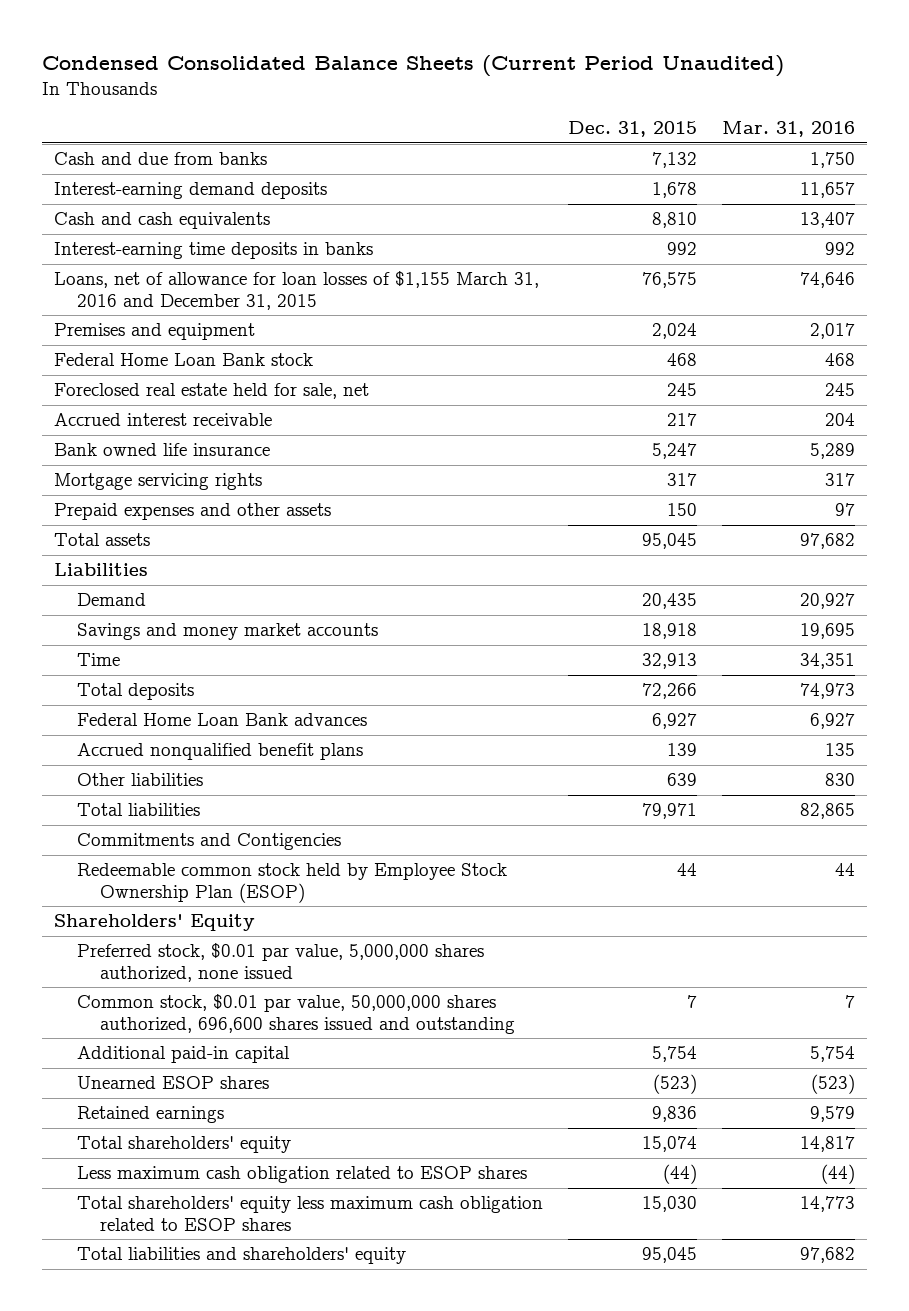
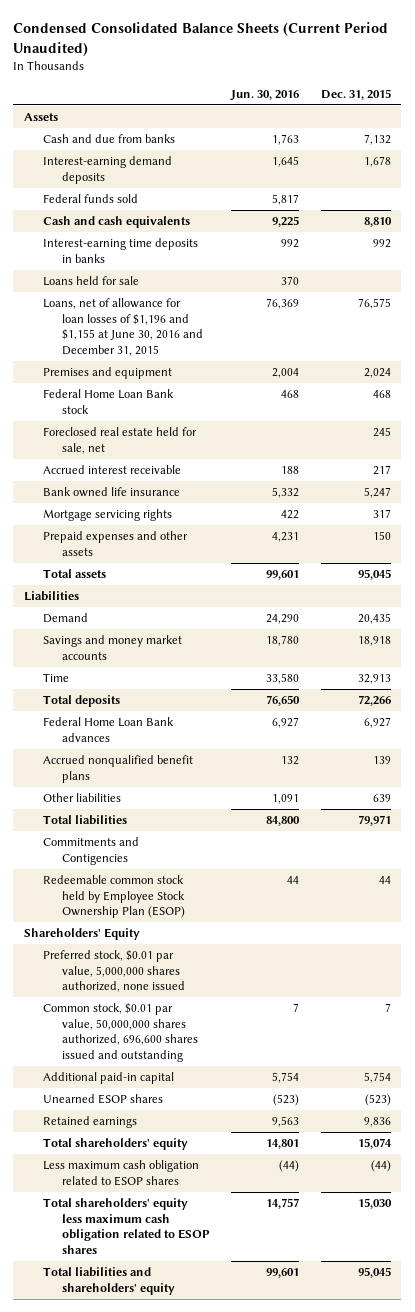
- | Dec. 31, 2015 | Mar. 31, 2016
+ | Jun. 30, 2016 | Dec. 31, 2015
+ Assets
+ Federal funds sold | 5,817 |
- Loans, net of allowance for loan losses of $1,155 March 31, 2016 and December 31, 2015 | 76,575 | 74,646
+ Loans held for sale | 370 |
+ Loans, net of allowance for loan losses of $1,196 and $1,155 at June 30, 2016 and December 31, 2015 | 76,369 | 76,575

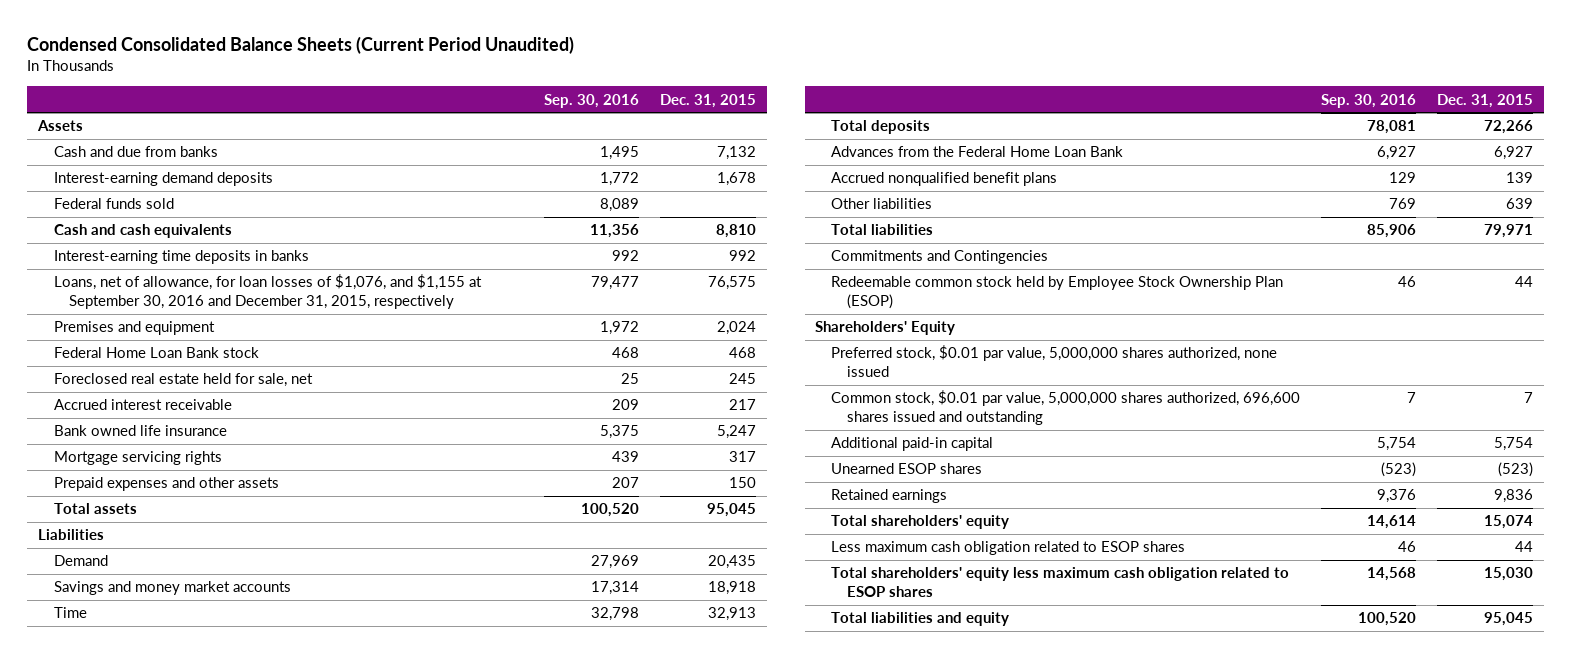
- | Jun. 30, 2016 | Dec. 31, 2015
+ | Sep. 30, 2016 | Dec. 31, 2015
- Loans held for sale | 370 |
- Loans, net of allowance for loan losses of $1,196 and $1,155 at June 30, 2016 and December 31, 2015 | 76,369 | 76,575
+ Loans, net of allowance, for loan losses of $1,076, and $1,155 at September 30, 2016 and December 31, 2015, respectively | 79,477 | 76,575
- Federal Home Loan Bank advances | 6,927 | 6,927
+ Advances from the Federal Home Loan Bank | 6,927 | 6,927
- Commitments and Contigencies
+ Commitments and Contingencies
- Common stock, $0.01 par value, 50,000,000 shares authorized, 696,600 shares issued and outstanding | 7 | 7
+ Common stock, $0.01 par value, 5,000,000 shares authorized, 696,600 shares issued and outstanding | 7 | 7
- Less maximum cash obligation related to ESOP shares | (44) | (44)
+ Less maximum cash obligation related to ESOP shares | 46 | 44
- Total liabilities and shareholders' equity | 99,601 | 95,045
+ Total liabilities and equity | 100,520 | 95,045

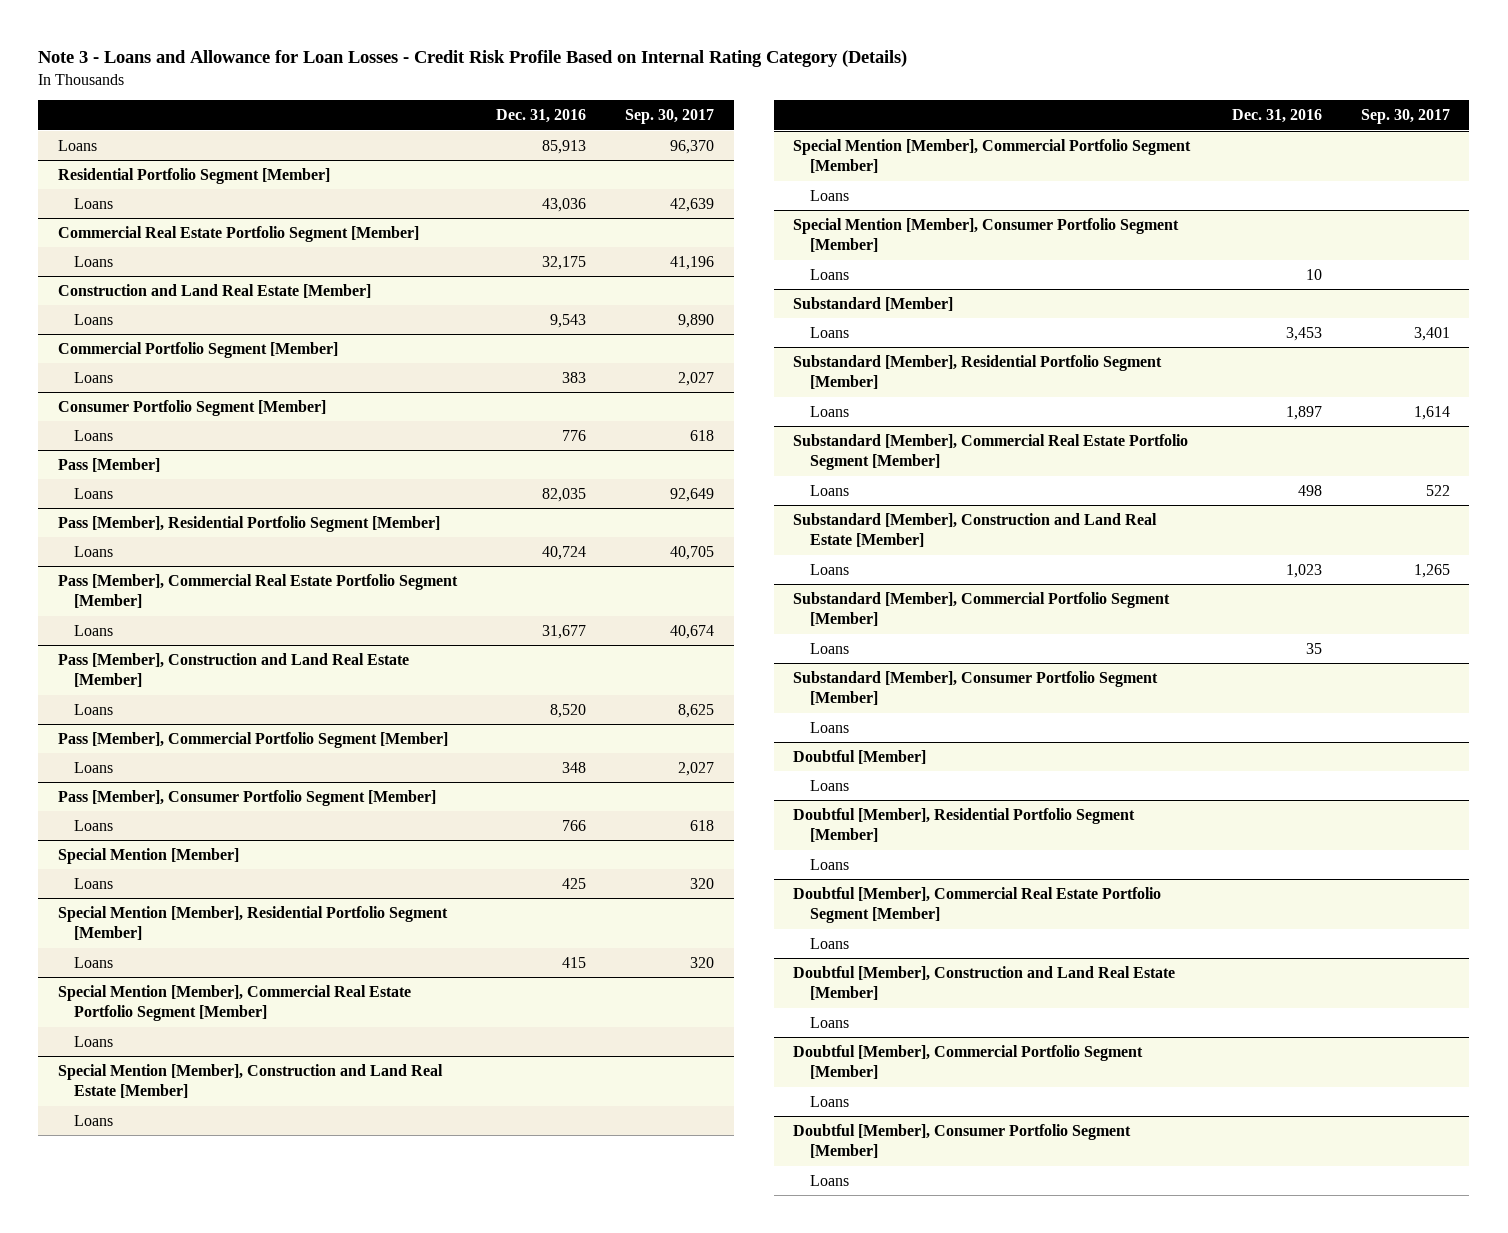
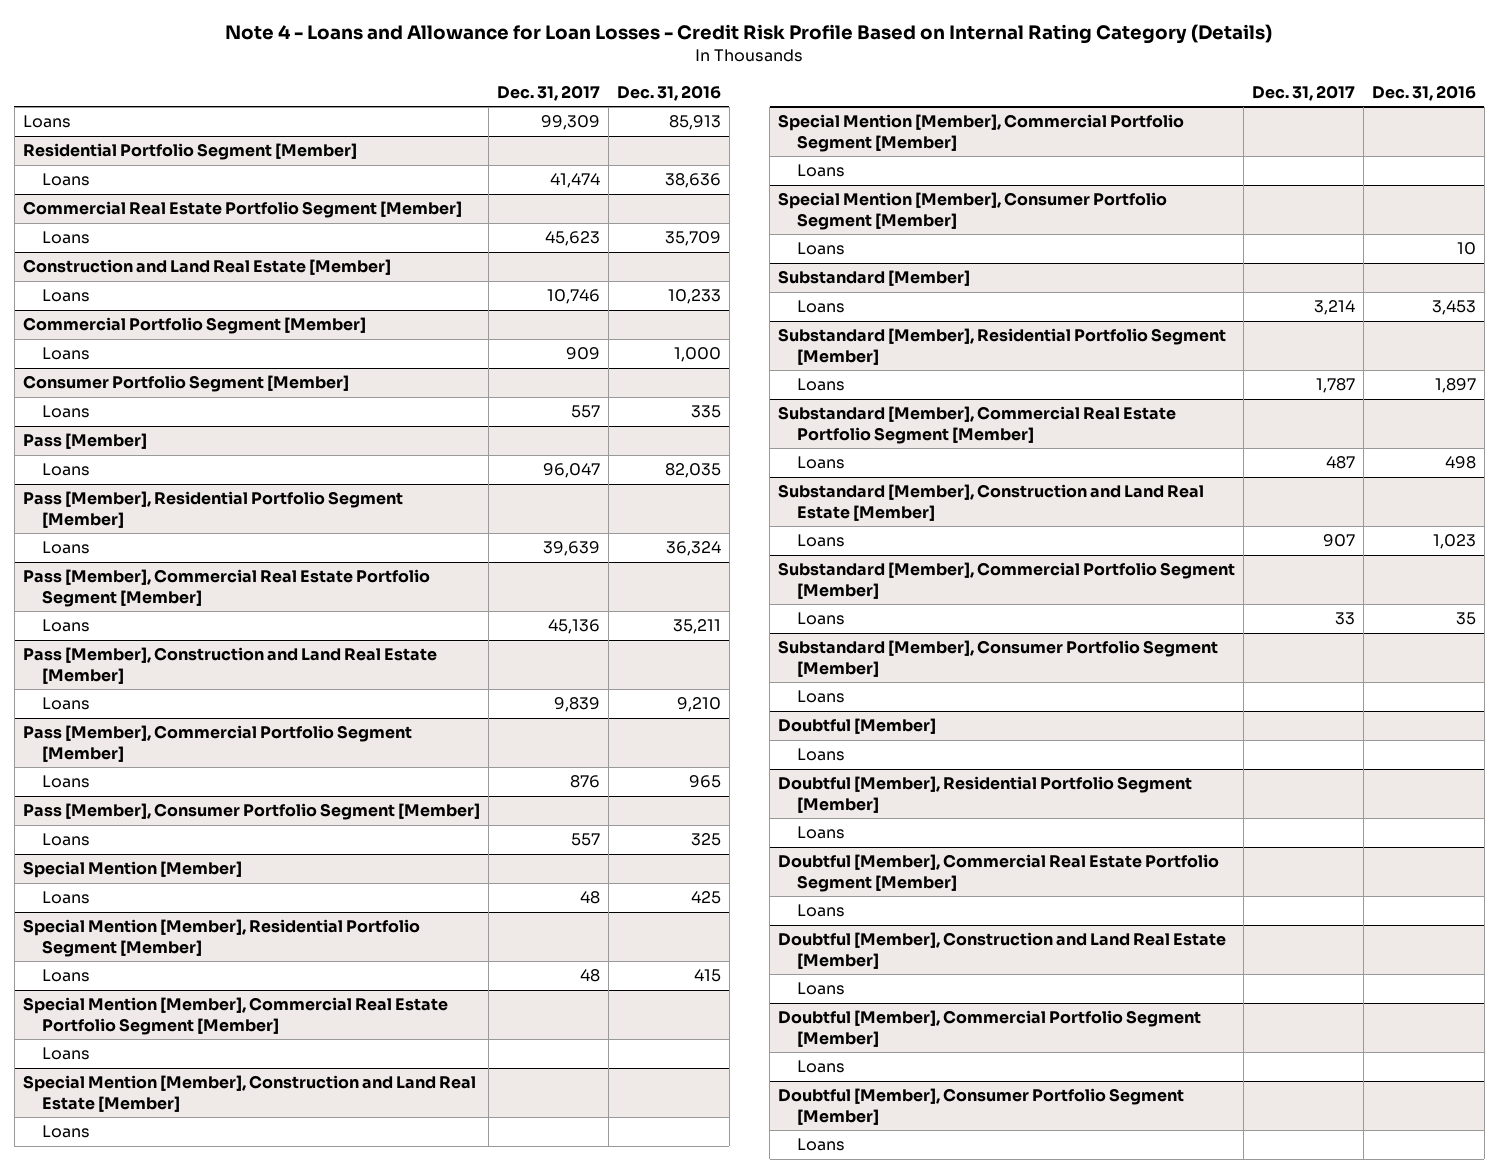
- Note 3 - Loans and Allowance for Loan Losses - Credit Risk Profile Based on Internal Rating Category (Details)
+ Note 4 - Loans and Allowance for Loan Losses - Credit Risk Profile Based on Internal Rating Category (Details)
- | Dec. 31, 2016 | Sep. 30, 2017
+ | Dec. 31, 2017 | Dec. 31, 2016
@ Residential Portfolio Segment [Member]
- Loans | 43,036 | 42,639
+ Loans | 41,474 | 38,636
@ Commercial Real Estate Portfolio Segment [Member]
- Loans | 32,175 | 41,196
+ Loans | 45,623 | 35,709
@ Construction and Land Real Estate [Member]
- Loans | 9,543 | 9,890
+ Loans | 10,746 | 10,233
@ Commercial Portfolio Segment [Member]
- Loans | 383 | 2,027
+ Loans | 909 | 1,000
@ Consumer Portfolio Segment [Member]
- Loans | 776 | 618
+ Loans | 557 | 335
@ Pass [Member], Residential Portfolio Segment [Member]
- Loans | 40,724 | 40,705
+ Loans | 39,639 | 36,324
@ Pass [Member], Commercial Real Estate Portfolio Segment [Member]
- Loans | 31,677 | 40,674
+ Loans | 45,136 | 35,211
@ Pass [Member], Construction and Land Real Estate [Member]
- Loans | 8,520 | 8,625
+ Loans | 9,839 | 9,210
@ Pass [Member], Commercial Portfolio Segment [Member]
- Loans | 348 | 2,027
+ Loans | 876 | 965
@ Pass [Member], Consumer Portfolio Segment [Member]
- Loans | 766 | 618
+ Loans | 557 | 325

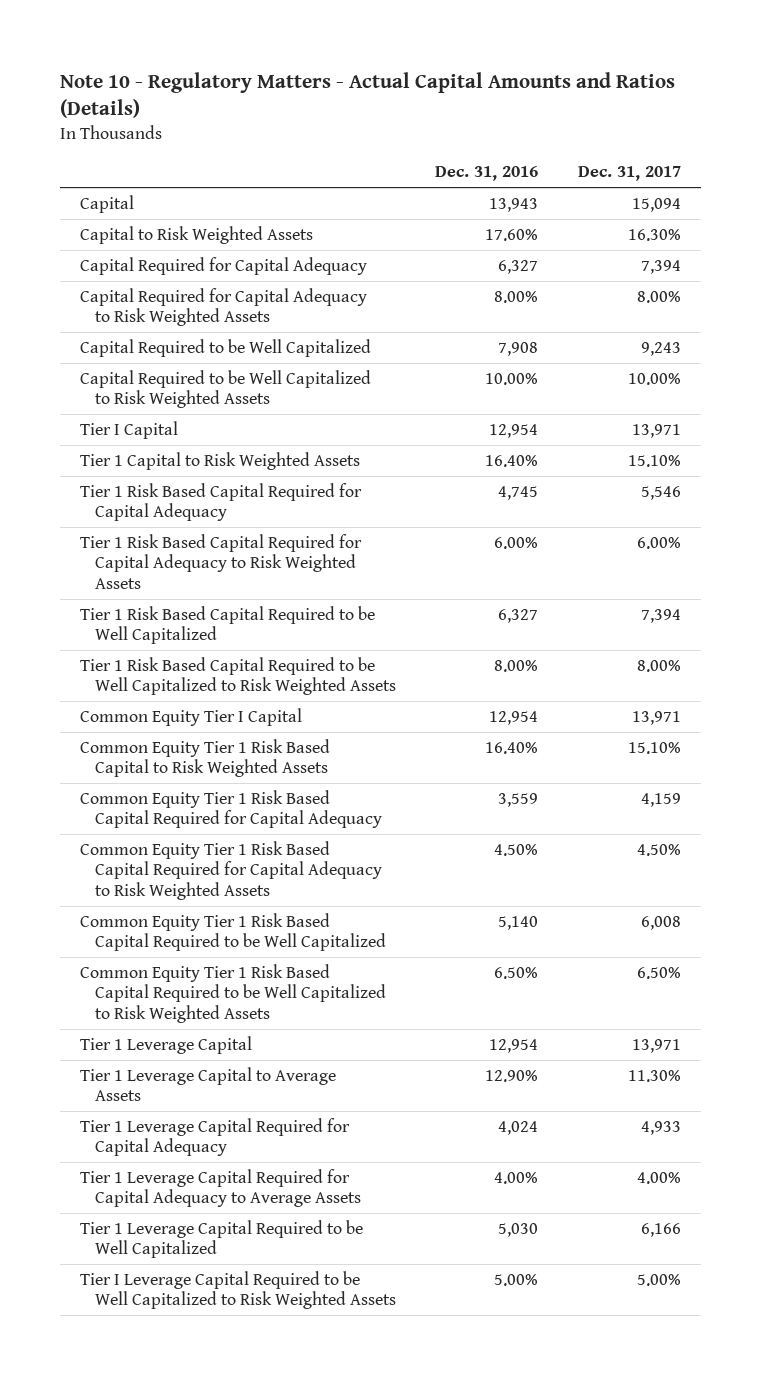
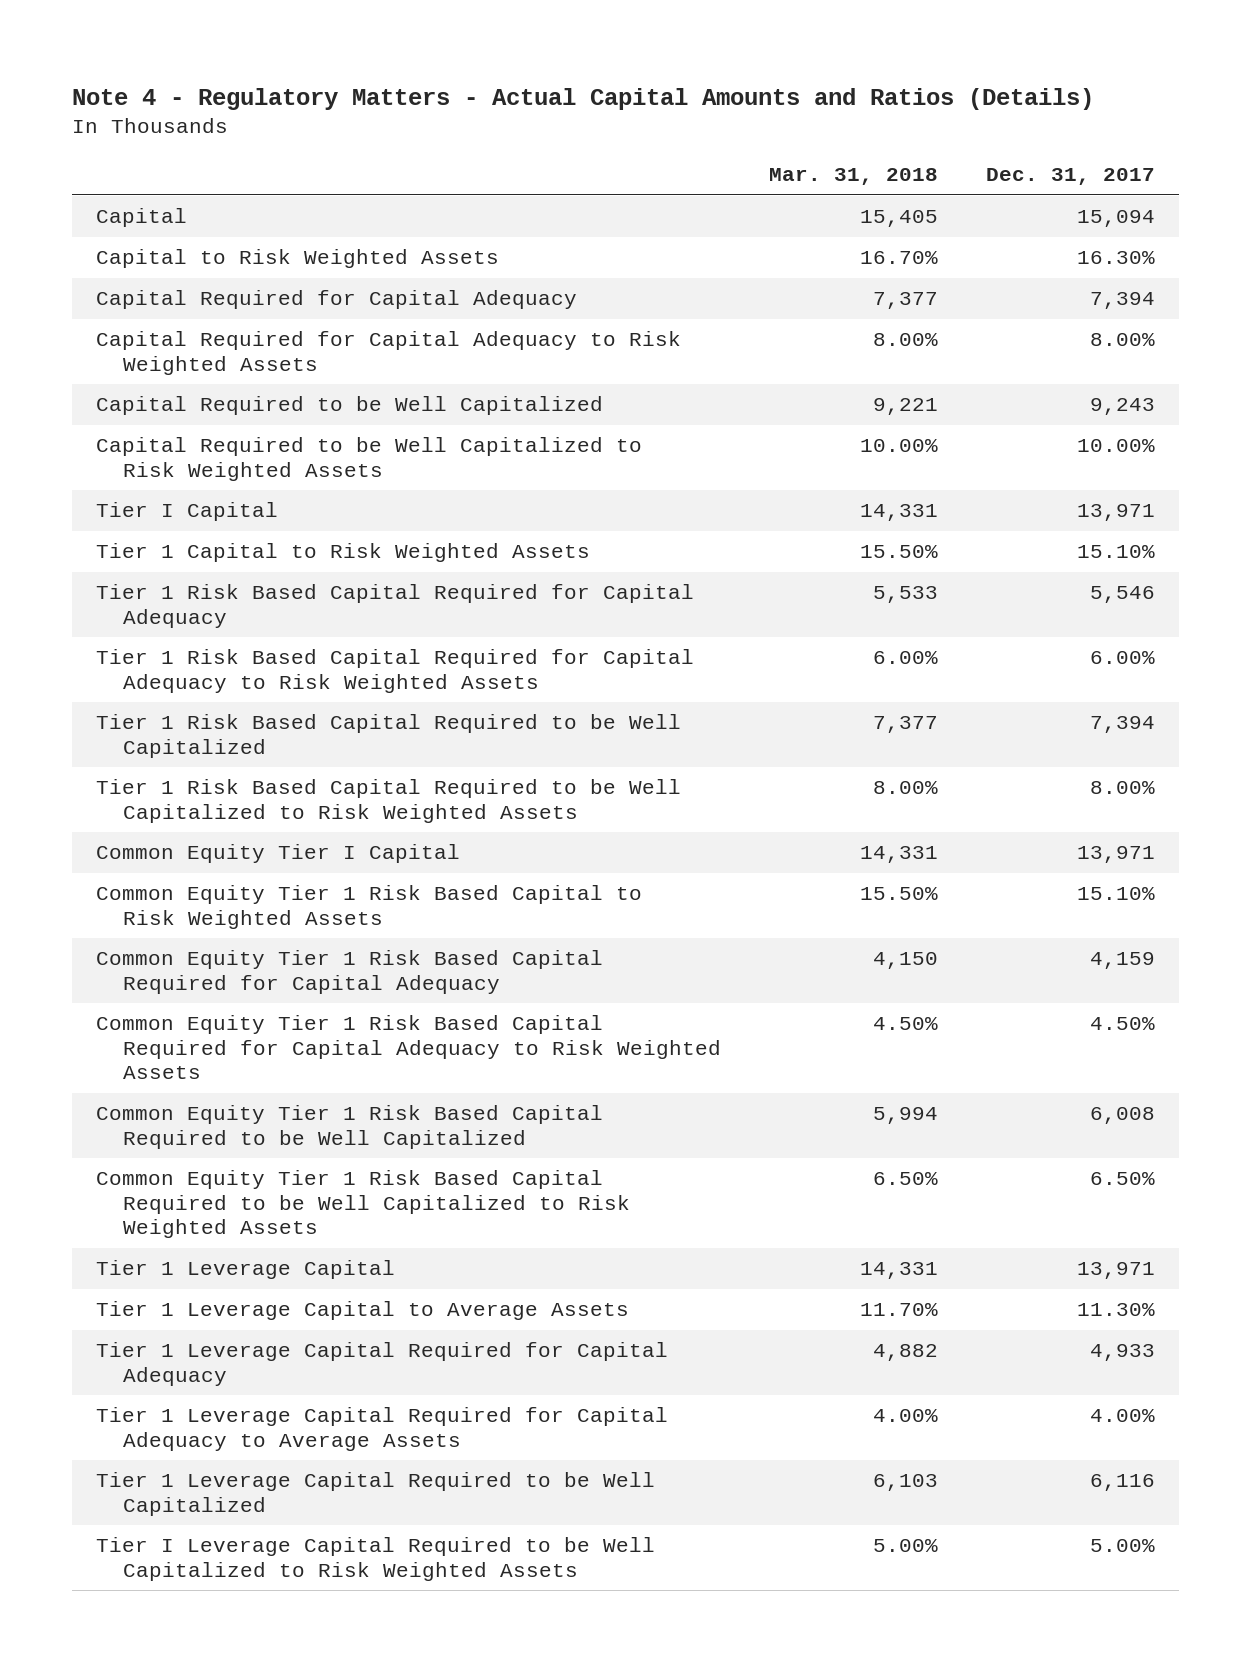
- Note 10 - Regulatory Matters - Actual Capital Amounts and Ratios (Details)
+ Note 4 - Regulatory Matters - Actual Capital Amounts and Ratios (Details)
- | Dec. 31, 2016 | Dec. 31, 2017
+ | Mar. 31, 2018 | Dec. 31, 2017
- Tier 1 Leverage Capital Required to be Well Capitalized | 5,030 | 6,166
+ Tier 1 Leverage Capital Required to be Well Capitalized | 6,103 | 6,116

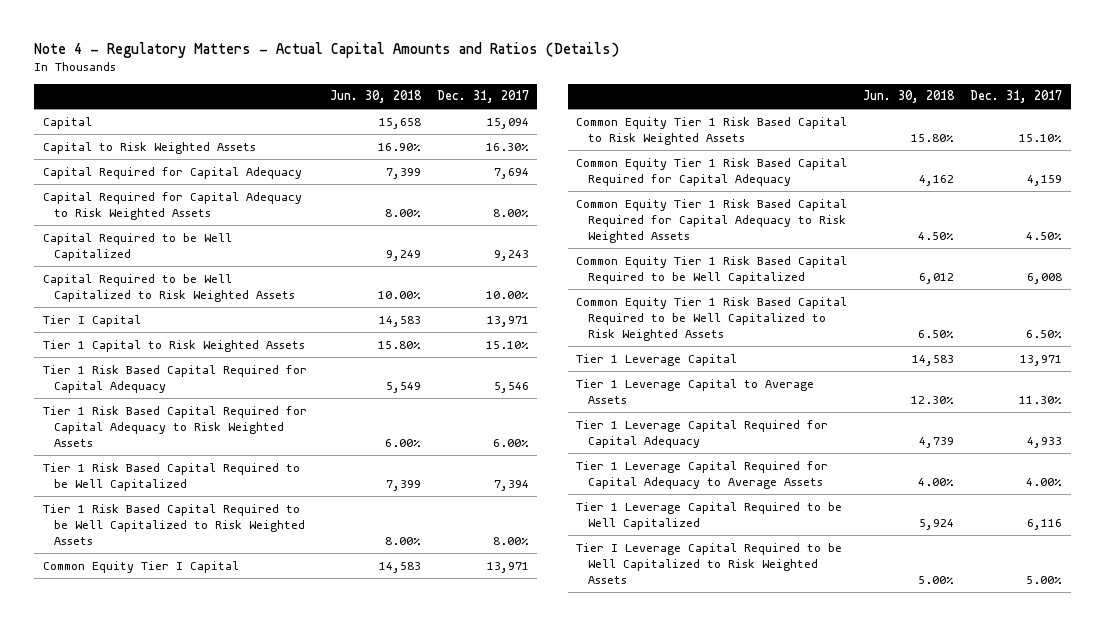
- | Mar. 31, 2018 | Dec. 31, 2017
+ | Jun. 30, 2018 | Dec. 31, 2017
- Capital Required for Capital Adequacy | 7,377 | 7,394
+ Capital Required for Capital Adequacy | 7,399 | 7,694

